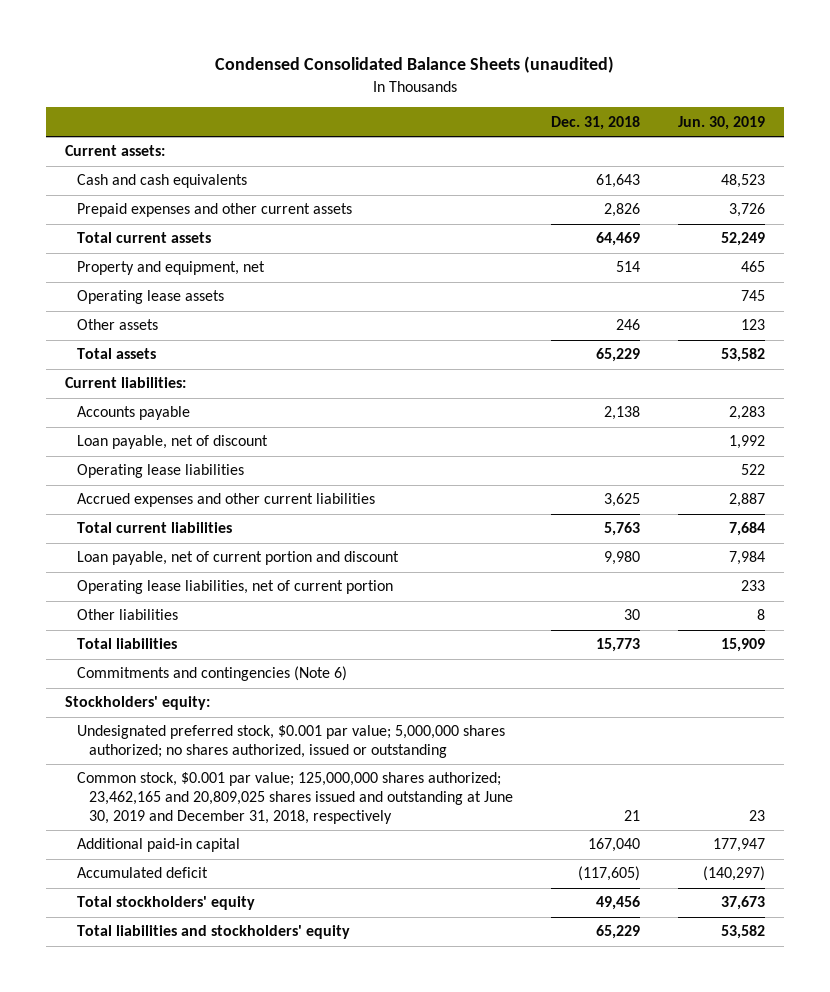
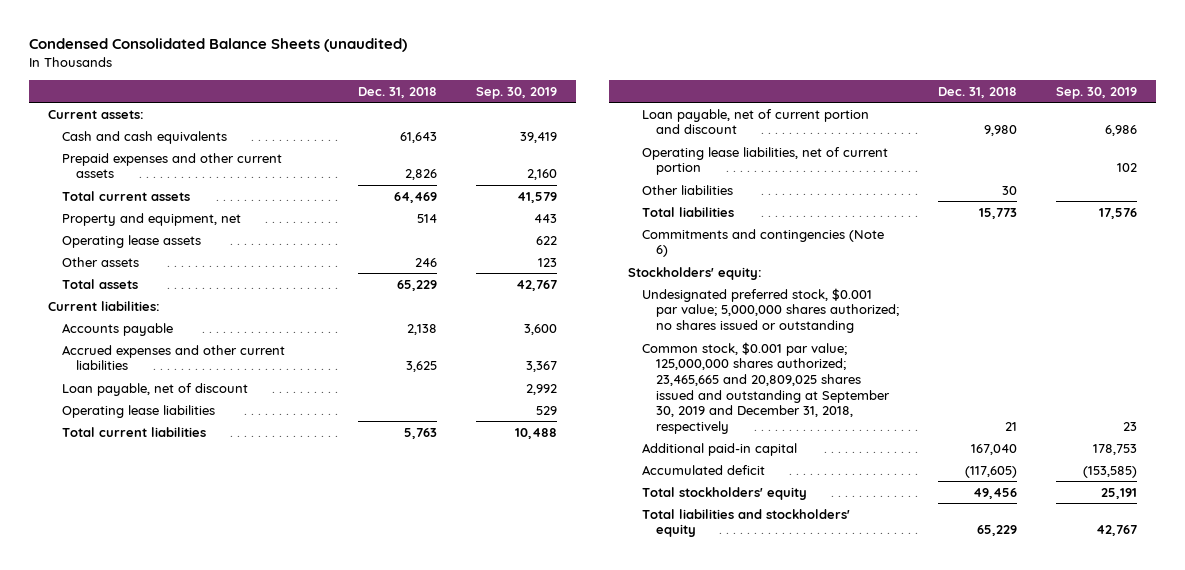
- | Dec. 31, 2018 | Jun. 30, 2019
+ | Dec. 31, 2018 | Sep. 30, 2019
moved up: Accrued expenses and other current liabilities | 3,625 | 3,367
- Undesignated preferred stock, $0.001 par value; 5,000,000 shares authorized; no shares authorized, issued or outstanding
- Common stock, $0.001 par value; 125,000,000 shares authorized; 23,462,165 and 20,809,025 shares issued and outstanding at June 30, 2019 and December 31, 2018, respectively | 21 | 23
+ Undesignated preferred stock, $0.001 par value; 5,000,000 shares authorized; no shares issued or outstanding
+ Common stock, $0.001 par value; 125,000,000 shares authorized; 23,465,665 and 20,809,025 shares issued and outstanding at September 30, 2019 and December 31, 2018, respectively | 21 | 23

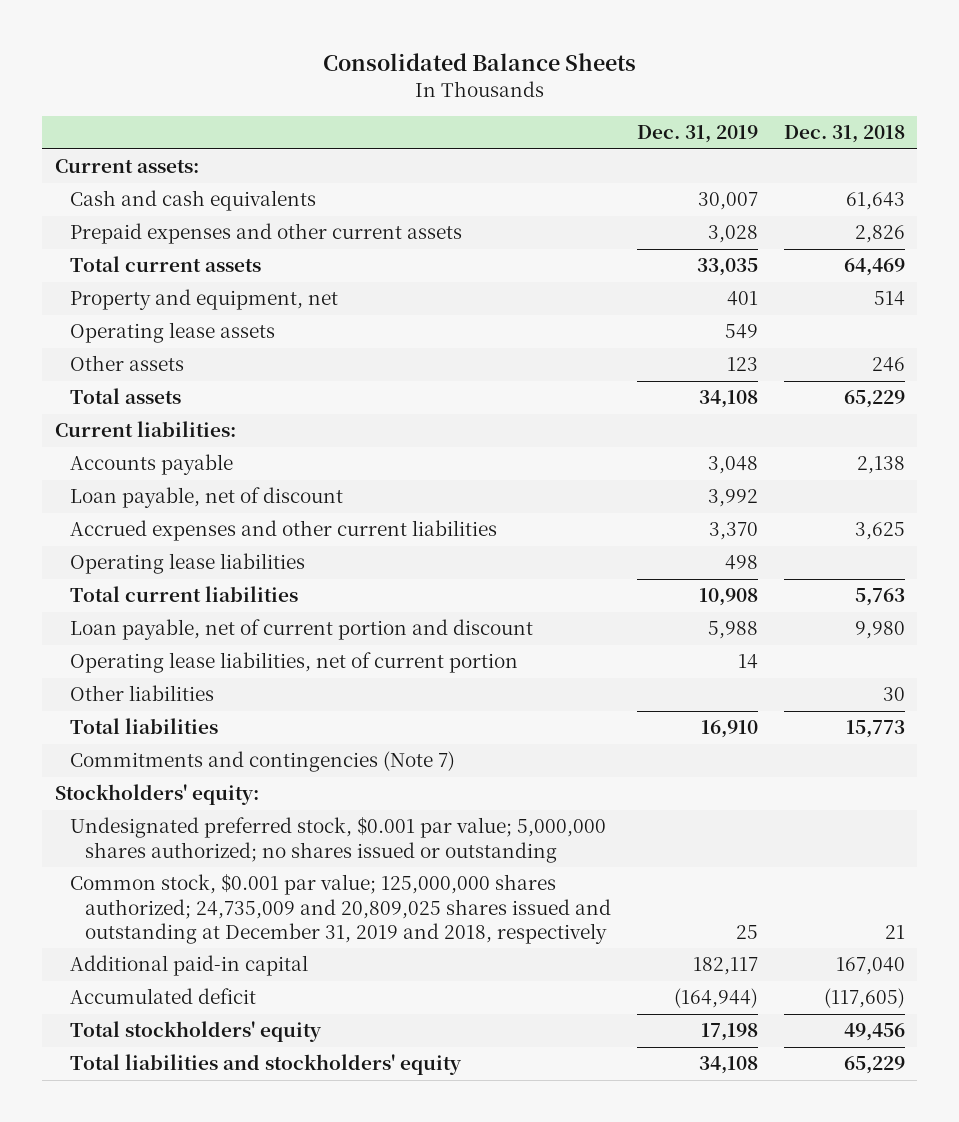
- Condensed Consolidated Balance Sheets (unaudited)
+ Consolidated Balance Sheets
- | Dec. 31, 2018 | Sep. 30, 2019
+ | Dec. 31, 2019 | Dec. 31, 2018
moved down: Accrued expenses and other current liabilities | 3,370 | 3,625
- Commitments and contingencies (Note 6)
+ Commitments and contingencies (Note 7)
- Common stock, $0.001 par value; 125,000,000 shares authorized; 23,465,665 and 20,809,025 shares issued and outstanding at September 30, 2019 and December 31, 2018, respectively | 21 | 23
+ Common stock, $0.001 par value; 125,000,000 shares authorized; 24,735,009 and 20,809,025 shares issued and outstanding at December 31, 2019 and 2018, respectively | 25 | 21

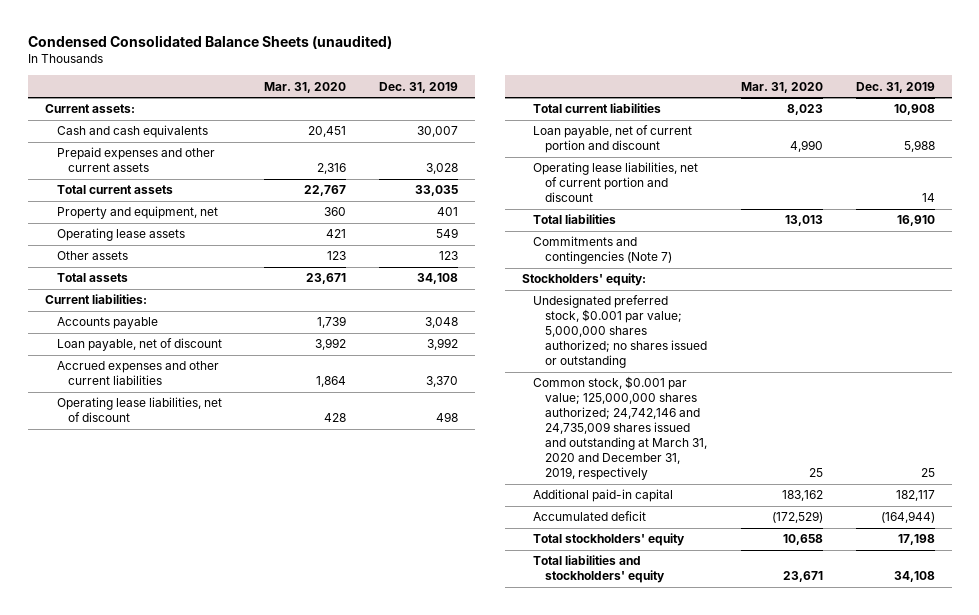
- Consolidated Balance Sheets
+ Condensed Consolidated Balance Sheets (unaudited)
- | Dec. 31, 2019 | Dec. 31, 2018
+ | Mar. 31, 2020 | Dec. 31, 2019
- Operating lease liabilities | 498 |
+ Operating lease liabilities, net of discount | 428 | 498
- Operating lease liabilities, net of current portion | 14 |
- Other liabilities | | 30
+ Operating lease liabilities, net of current portion and discount | | 14
- Common stock, $0.001 par value; 125,000,000 shares authorized; 24,735,009 and 20,809,025 shares issued and outstanding at December 31, 2019 and 2018, respectively | 25 | 21
+ Common stock, $0.001 par value; 125,000,000 shares authorized; 24,742,146 and 24,735,009 shares issued and outstanding at March 31, 2020 and December 31, 2019, respectively | 25 | 25

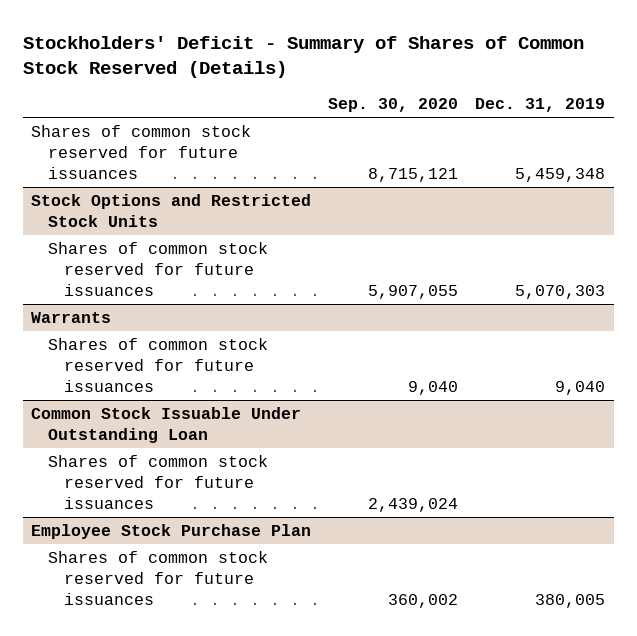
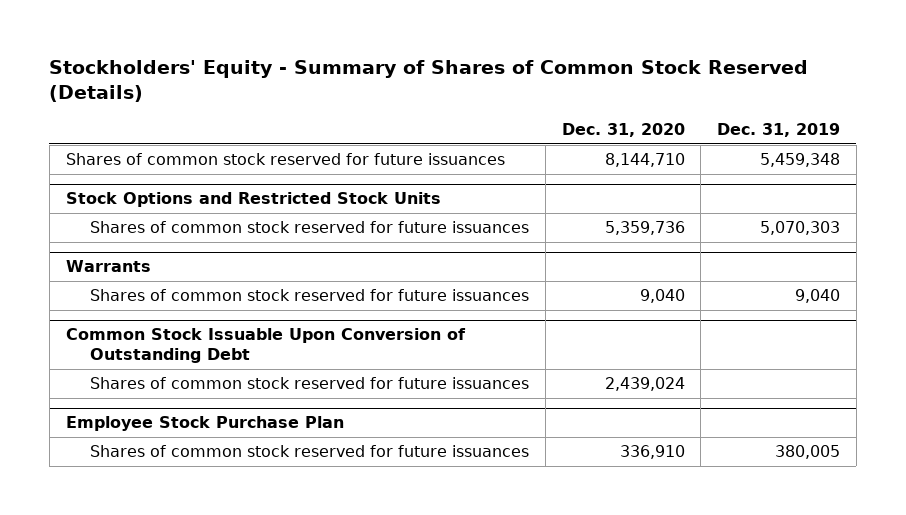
- Stockholders' Deficit - Summary of Shares of Common Stock Reserved (Details)
+ Stockholders' Equity - Summary of Shares of Common Stock Reserved (Details)
- | Sep. 30, 2020 | Dec. 31, 2019
+ | Dec. 31, 2020 | Dec. 31, 2019
- Common Stock Issuable Under Outstanding Loan
+ Common Stock Issuable Upon Conversion of Outstanding Debt

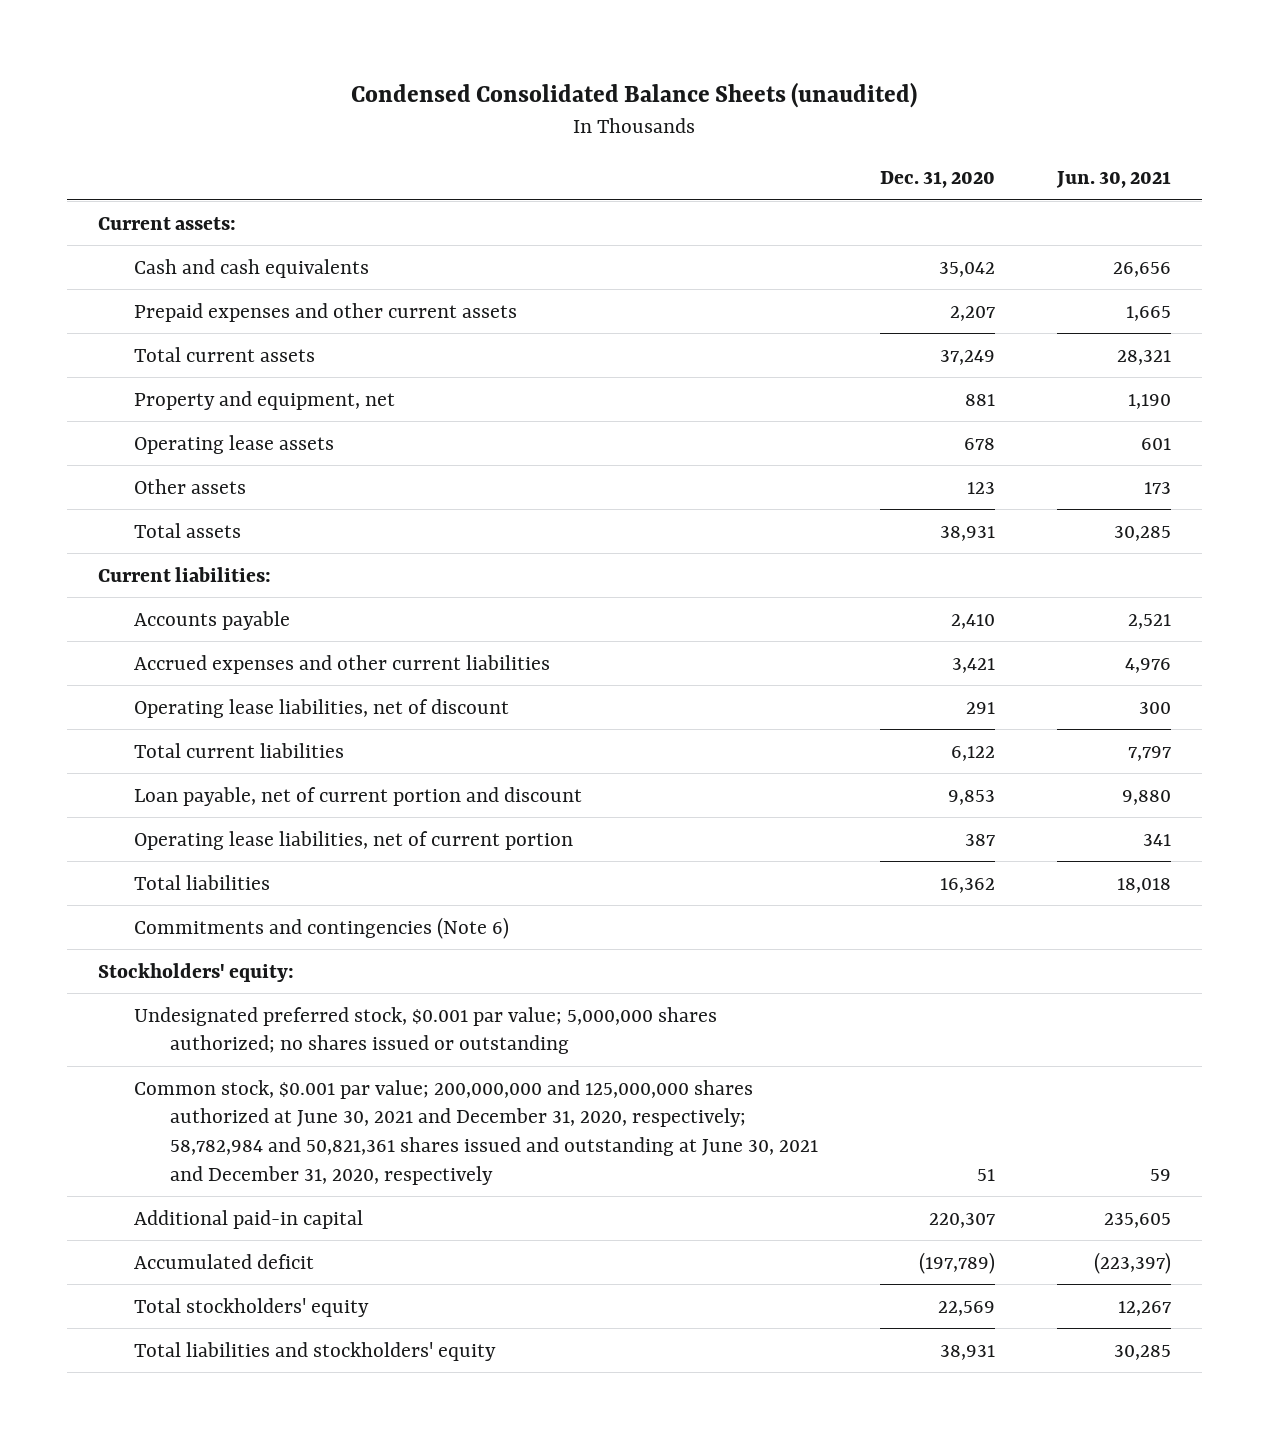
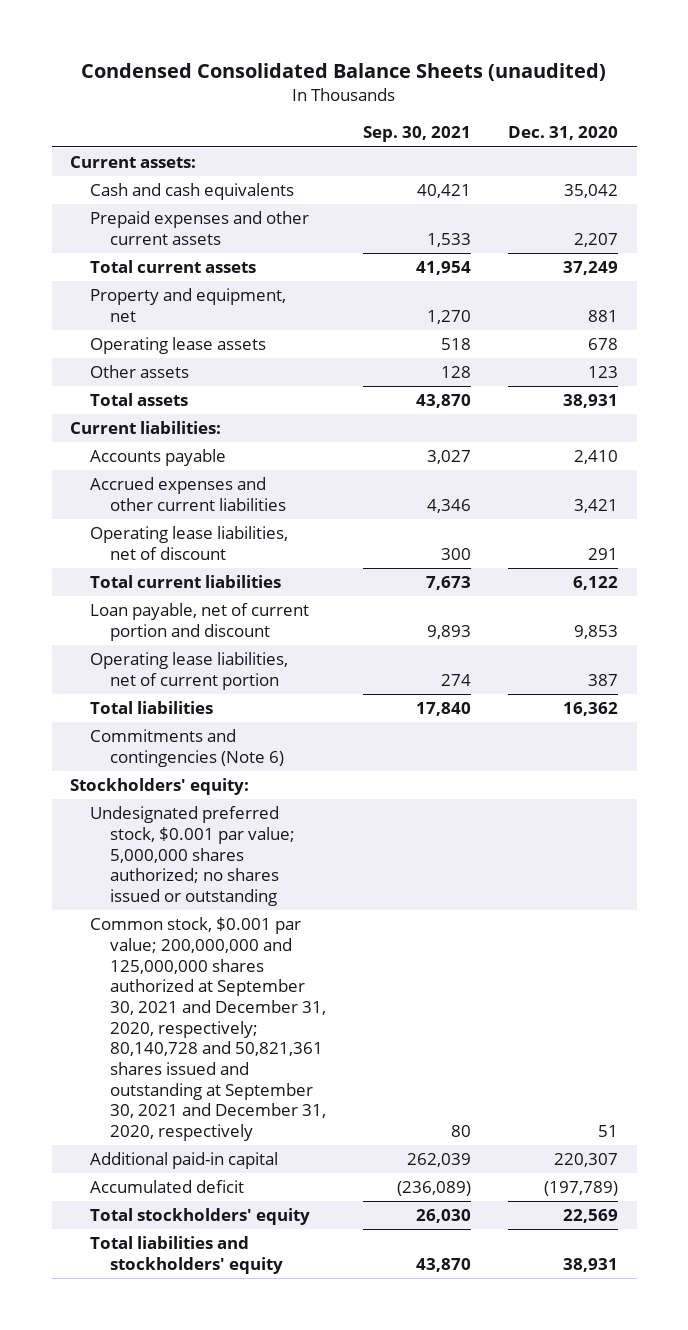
- | Dec. 31, 2020 | Jun. 30, 2021
+ | Sep. 30, 2021 | Dec. 31, 2020
- Common stock, $0.001 par value; 200,000,000 and 125,000,000 shares authorized at June 30, 2021 and December 31, 2020, respectively; 58,782,984 and 50,821,361 shares issued and outstanding at June 30, 2021 and December 31, 2020, respectively | 51 | 59
+ Common stock, $0.001 par value; 200,000,000 and 125,000,000 shares authorized at September 30, 2021 and December 31, 2020, respectively; 80,140,728 and 50,821,361 shares issued and outstanding at September 30, 2021 and December 31, 2020, respectively | 80 | 51

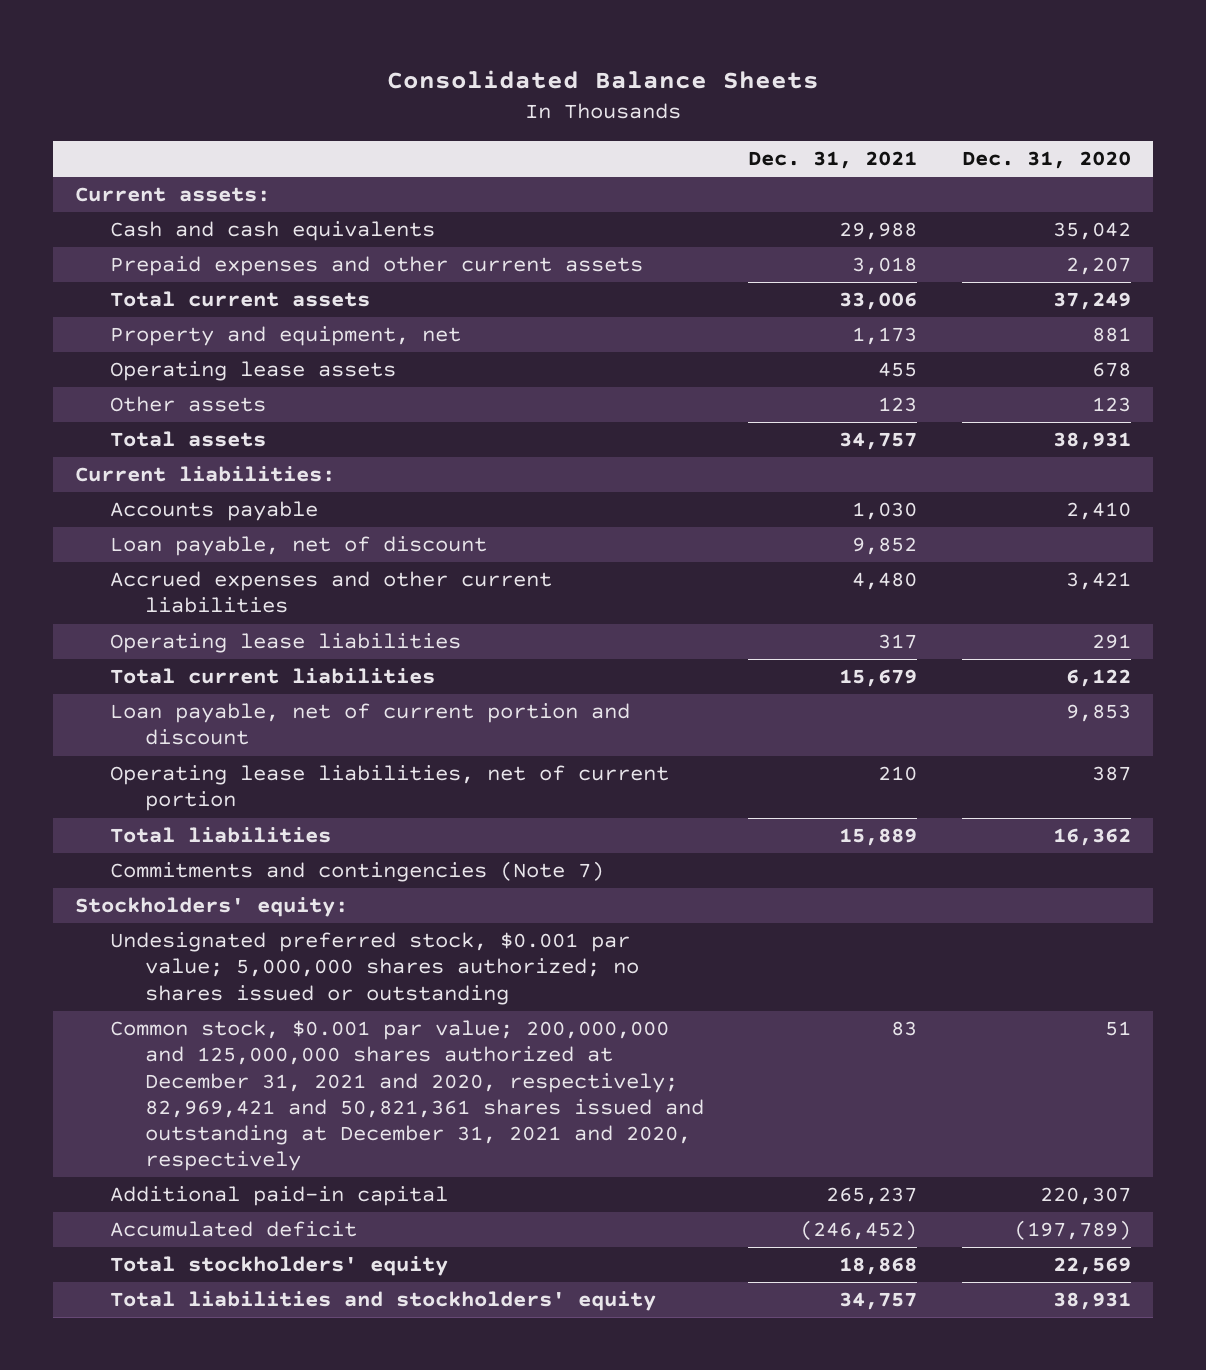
- Condensed Consolidated Balance Sheets (unaudited)
+ Consolidated Balance Sheets
- | Sep. 30, 2021 | Dec. 31, 2020
+ | Dec. 31, 2021 | Dec. 31, 2020
+ Loan payable, net of discount | 9,852 |
- Operating lease liabilities, net of discount | 300 | 291
+ Operating lease liabilities | 317 | 291
- Commitments and contingencies (Note 6)
+ Commitments and contingencies (Note 7)
- Common stock, $0.001 par value; 200,000,000 and 125,000,000 shares authorized at September 30, 2021 and December 31, 2020, respectively; 80,140,728 and 50,821,361 shares issued and outstanding at September 30, 2021 and December 31, 2020, respectively | 80 | 51
+ Common stock, $0.001 par value; 200,000,000 and 125,000,000 shares authorized at December 31, 2021 and 2020, respectively; 82,969,421 and 50,821,361 shares issued and outstanding at December 31, 2021 and 2020, respectively | 83 | 51

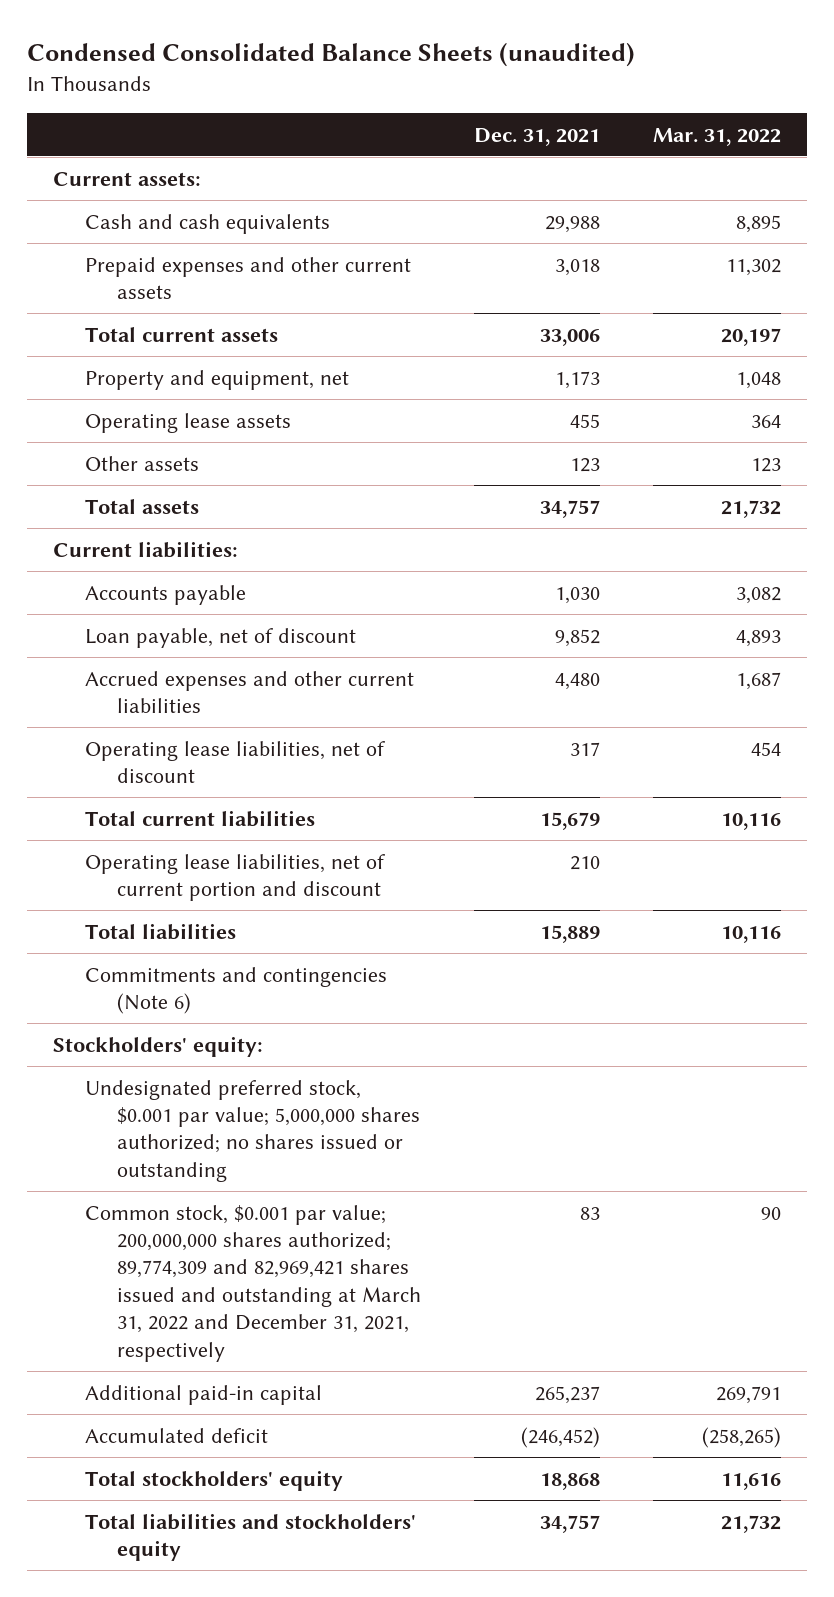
- Consolidated Balance Sheets
+ Condensed Consolidated Balance Sheets (unaudited)
- | Dec. 31, 2021 | Dec. 31, 2020
+ | Dec. 31, 2021 | Mar. 31, 2022
- Operating lease liabilities | 317 | 291
+ Operating lease liabilities, net of discount | 317 | 454
- Loan payable, net of current portion and discount | | 9,853
- Operating lease liabilities, net of current portion | 210 | 387
+ Operating lease liabilities, net of current portion and discount | 210 |
- Commitments and contingencies (Note 7)
+ Commitments and contingencies (Note 6)
- Common stock, $0.001 par value; 200,000,000 and 125,000,000 shares authorized at December 31, 2021 and 2020, respectively; 82,969,421 and 50,821,361 shares issued and outstanding at December 31, 2021 and 2020, respectively | 83 | 51
+ Common stock, $0.001 par value; 200,000,000 shares authorized; 89,774,309 and 82,969,421 shares issued and outstanding at March 31, 2022 and December 31, 2021, respectively | 83 | 90

